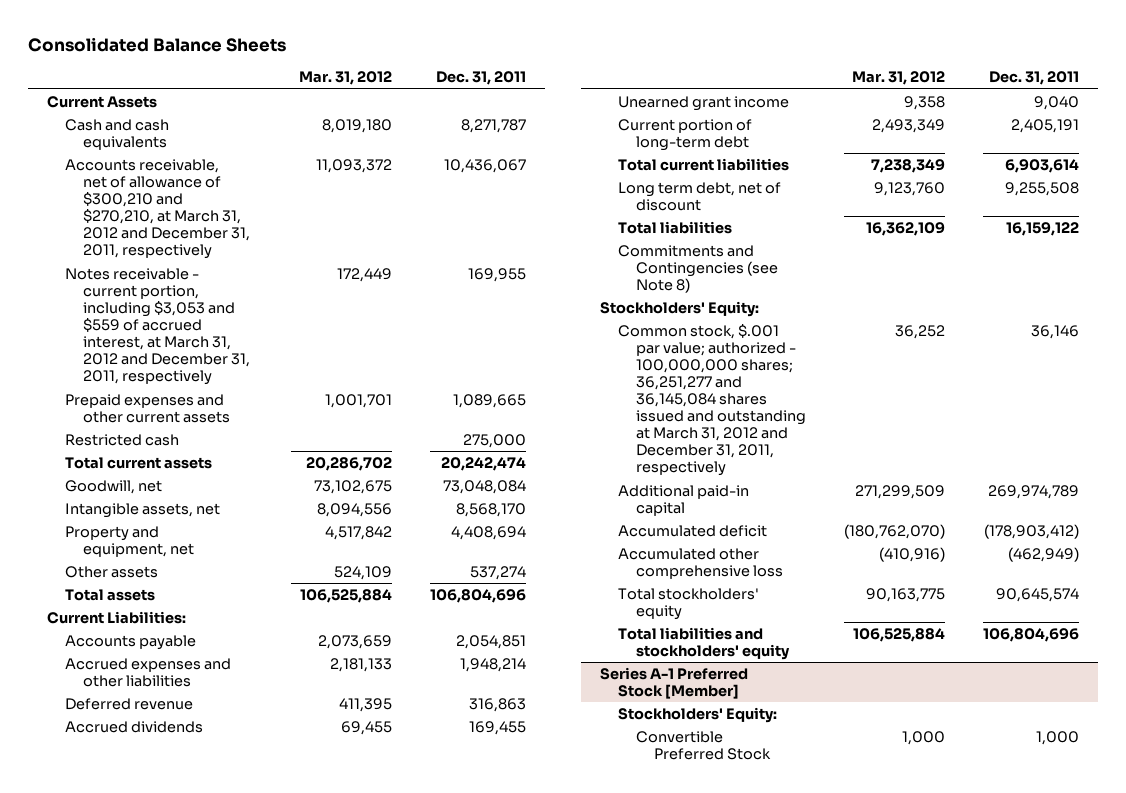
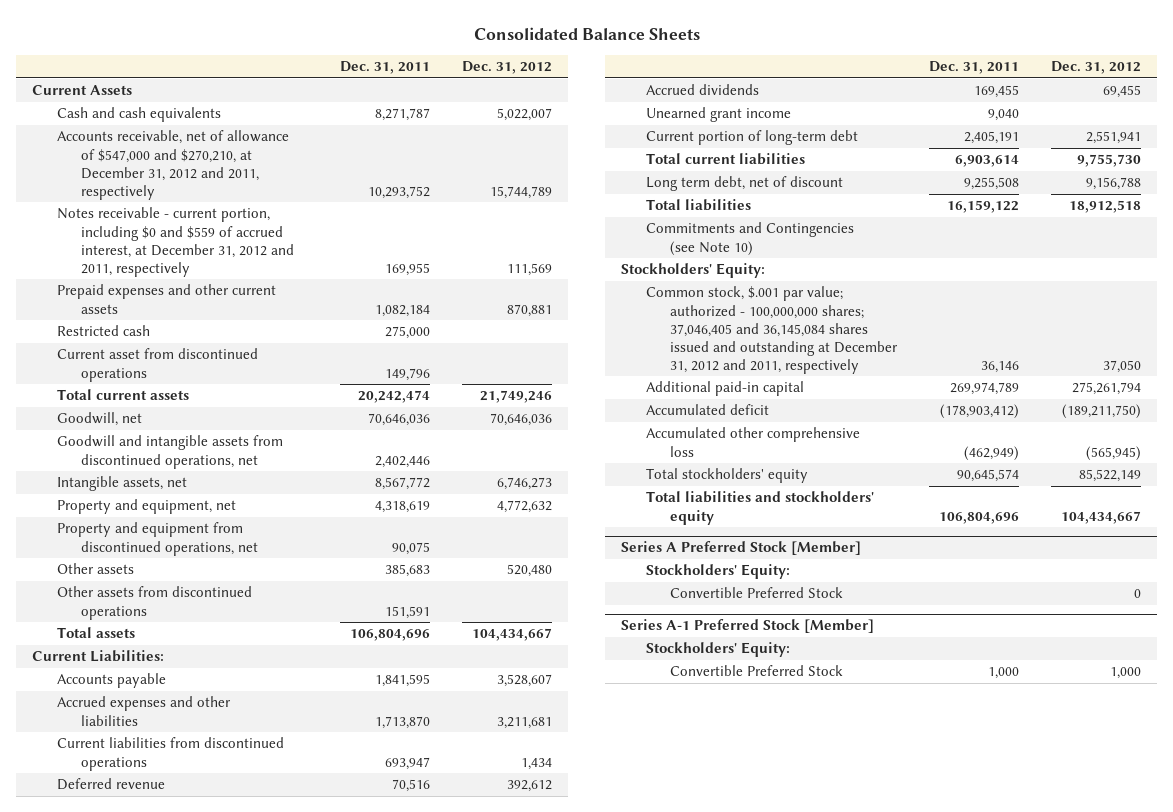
- | Mar. 31, 2012 | Dec. 31, 2011
+ | Dec. 31, 2011 | Dec. 31, 2012
- Accounts receivable, net of allowance of $300,210 and $270,210, at March 31, 2012 and December 31, 2011, respectively | 11,093,372 | 10,436,067
- Notes receivable - current portion, including $3,053 and $559 of accrued interest, at March 31, 2012 and December 31, 2011, respectively | 172,449 | 169,955
- Prepaid expenses and other current assets | 1,001,701 | 1,089,665
+ Accounts receivable, net of allowance of $547,000 and $270,210, at December 31, 2012 and 2011, respectively | 10,293,752 | 15,744,789
+ Notes receivable - current portion, including $0 and $559 of accrued interest, at December 31, 2012 and 2011, respectively | 169,955 | 111,569
+ Prepaid expenses and other current assets | 1,082,184 | 870,881
+ Current asset from discontinued operations | 149,796 |
- Goodwill, net | 73,102,675 | 73,048,084
- Intangible assets, net | 8,094,556 | 8,568,170
- Property and equipment, net | 4,517,842 | 4,408,694
- Other assets | 524,109 | 537,274
+ Goodwill, net | 70,646,036 | 70,646,036
+ Goodwill and intangible assets from discontinued operations, net | 2,402,446 |
+ Intangible assets, net | 8,567,772 | 6,746,273
+ Property and equipment, net | 4,318,619 | 4,772,632
+ Property and equipment from discontinued operations, net | 90,075 |
+ Other assets | 385,683 | 520,480
+ Other assets from discontinued operations | 151,591 |
- Accounts payable | 2,073,659 | 2,054,851
- Accrued expenses and other liabilities | 2,181,133 | 1,948,214
- Deferred revenue | 411,395 | 316,863
+ Accounts payable | 1,841,595 | 3,528,607
+ Accrued expenses and other liabilities | 1,713,870 | 3,211,681
+ Current liabilities from discontinued operations | 693,947 | 1,434
+ Deferred revenue | 70,516 | 392,612
- Commitments and Contingencies (see Note 8)
+ Commitments and Contingencies (see Note 10)
- Common stock, $.001 par value; authorized - 100,000,000 shares; 36,251,277 and 36,145,084 shares issued and outstanding at March 31, 2012 and December 31, 2011, respectively | 36,252 | 36,146
+ Common stock, $.001 par value; authorized - 100,000,000 shares; 37,046,405 and 36,145,084 shares issued and outstanding at December 31, 2012 and 2011, respectively | 36,146 | 37,050
+ Series A Preferred Stock [Member]
+ Stockholders' Equity:
+ Convertible Preferred Stock | | 0

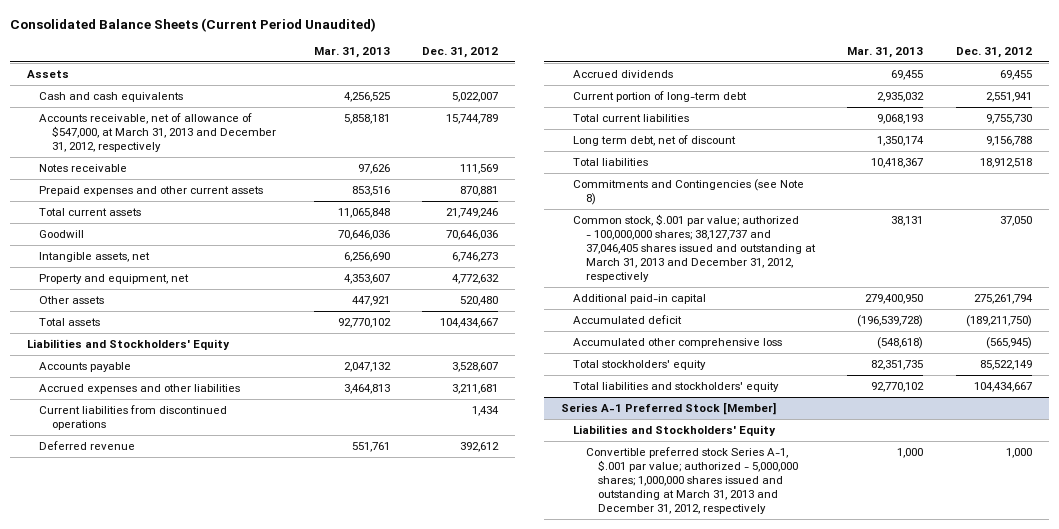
- Consolidated Balance Sheets
+ Consolidated Balance Sheets (Current Period Unaudited)
- | Dec. 31, 2011 | Dec. 31, 2012
+ | Mar. 31, 2013 | Dec. 31, 2012
- Current Assets
+ Assets
- Accounts receivable, net of allowance of $547,000 and $270,210, at December 31, 2012 and 2011, respectively | 10,293,752 | 15,744,789
- Notes receivable - current portion, including $0 and $559 of accrued interest, at December 31, 2012 and 2011, respectively | 169,955 | 111,569
+ Accounts receivable, net of allowance of $547,000, at March 31, 2013 and December 31, 2012, respectively | 5,858,181 | 15,744,789
+ Notes receivable | 97,626 | 111,569
- Restricted cash | 275,000 |
- Current asset from discontinued operations | 149,796 |
- Goodwill, net | 70,646,036 | 70,646,036
- Goodwill and intangible assets from discontinued operations, net | 2,402,446 |
+ Goodwill | 70,646,036 | 70,646,036
- Property and equipment from discontinued operations, net | 90,075 |
- Other assets from discontinued operations | 151,591 |
- Current Liabilities:
+ Liabilities and Stockholders' Equity
- Unearned grant income | 9,040 |
- Commitments and Contingencies (see Note 10)
- Stockholders' Equity:
- Common stock, $.001 par value; authorized - 100,000,000 shares; 37,046,405 and 36,145,084 shares issued and outstanding at December 31, 2012 and 2011, respectively | 36,146 | 37,050
+ Commitments and Contingencies (see Note 8)
+ Common stock, $.001 par value; authorized - 100,000,000 shares; 38,127,737 and 37,046,405 shares issued and outstanding at March 31, 2013 and December 31, 2012, respectively | 38,131 | 37,050
- Series A Preferred Stock [Member]
- Stockholders' Equity:
- Convertible Preferred Stock | | 0
@ Series A-1 Preferred Stock [Member]
- Stockholders' Equity:
- Convertible Preferred Stock | 1,000 | 1,000
+ Liabilities and Stockholders' Equity
+ Convertible preferred stock Series A-1, $.001 par value; authorized - 5,000,000 shares; 1,000,000 shares issued and outstanding at March 31, 2013 and December 31, 2012, respectively | 1,000 | 1,000

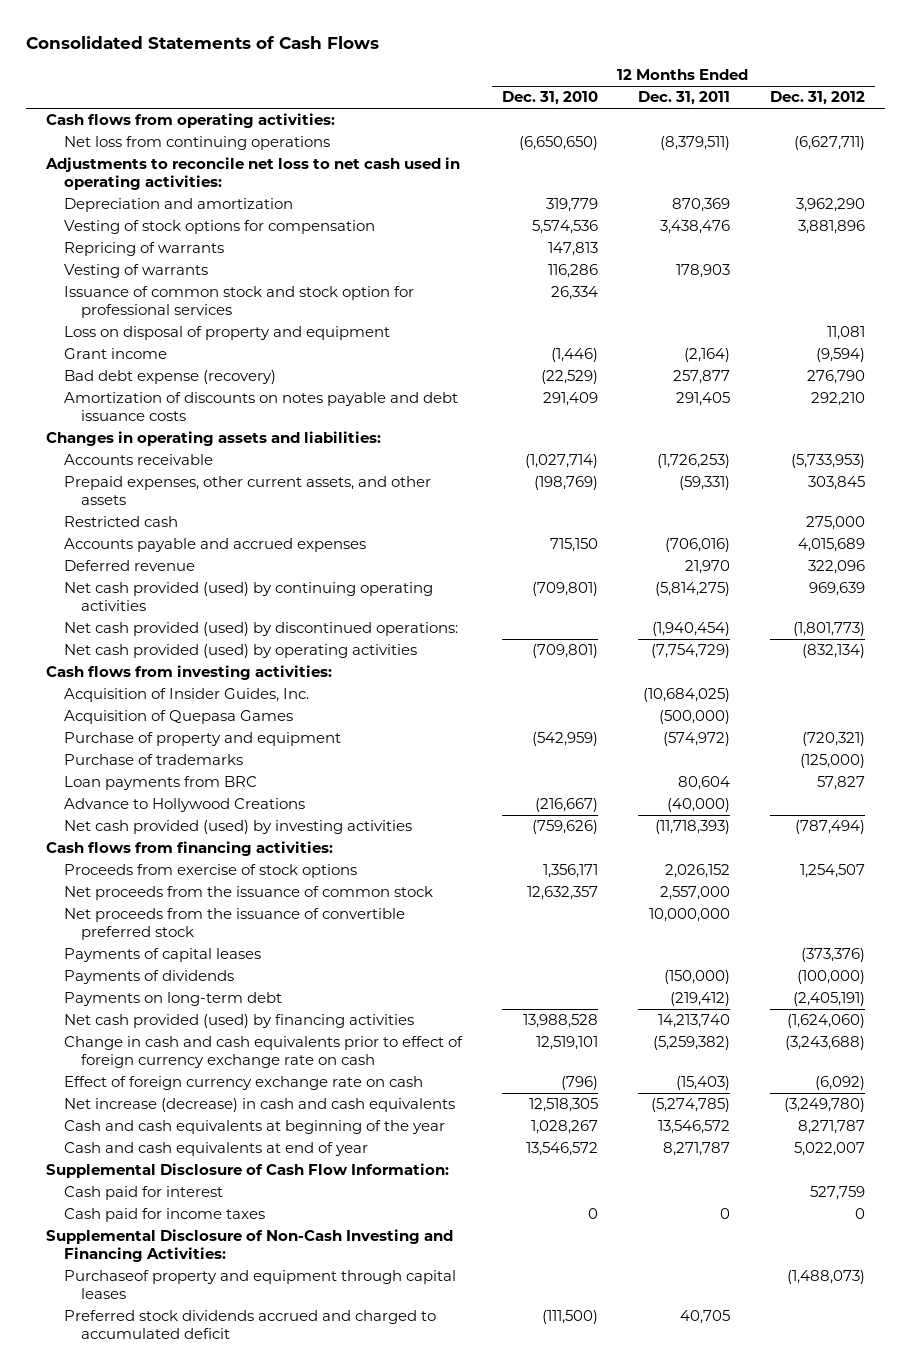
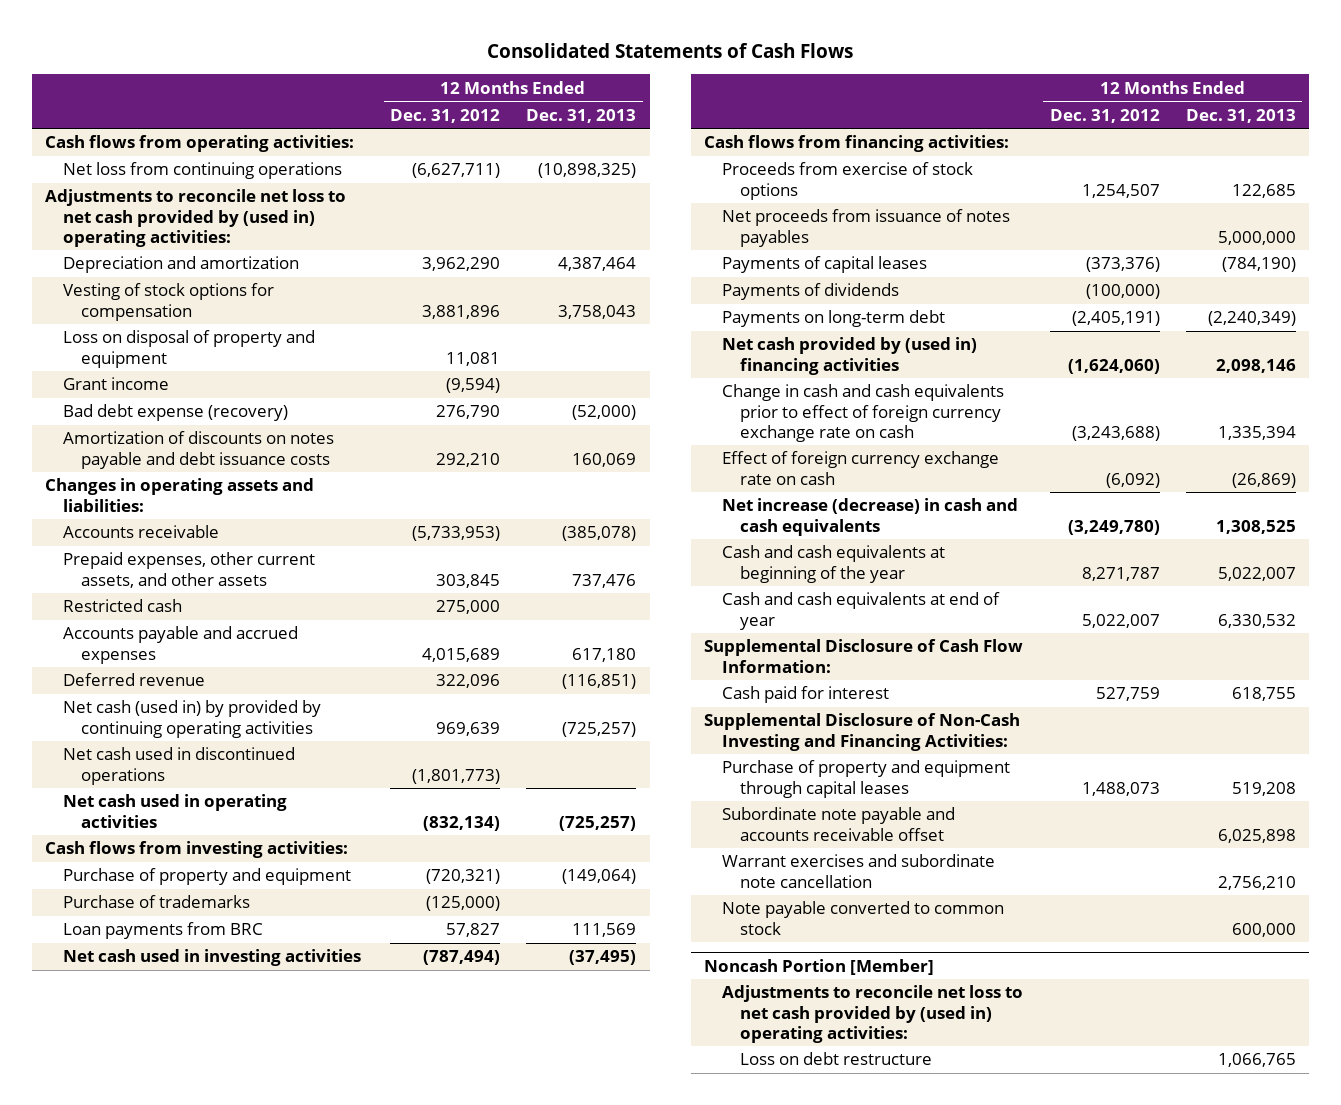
- | 12 Months Ended Dec. 31, 2010 | 12 Months Ended Dec. 31, 2011 | 12 Months Ended Dec. 31, 2012
+ | 12 Months Ended Dec. 31, 2012 | 12 Months Ended Dec. 31, 2013
- Adjustments to reconcile net loss to net cash used in operating activities:
+ Adjustments to reconcile net loss to net cash provided by (used in) operating activities:
- Repricing of warrants | 147,813 | |
- Vesting of warrants | 116,286 | 178,903 |
- Issuance of common stock and stock option for professional services | 26,334 | |
- Net cash provided (used) by continuing operating activities | (709,801) | (5,814,275) | 969,639
- Net cash provided (used) by discontinued operations: | | (1,940,454) | (1,801,773)
- Net cash provided (used) by operating activities | (709,801) | (7,754,729) | (832,134)
+ Net cash (used in) by provided by continuing operating activities | 969,639 | (725,257)
+ Net cash used in discontinued operations | (1,801,773) |
+ Net cash used in operating activities | (832,134) | (725,257)
- Acquisition of Insider Guides, Inc. | | (10,684,025) |
- Acquisition of Quepasa Games | | (500,000) |
- Advance to Hollywood Creations | (216,667) | (40,000) |
- Net cash provided (used) by investing activities | (759,626) | (11,718,393) | (787,494)
+ Net cash used in investing activities | (787,494) | (37,495)
- Net proceeds from the issuance of common stock | 12,632,357 | 2,557,000 |
- Net proceeds from the issuance of convertible preferred stock | | 10,000,000 |
+ Net proceeds from issuance of notes payables | | 5,000,000
- Net cash provided (used) by financing activities | 13,988,528 | 14,213,740 | (1,624,060)
+ Net cash provided by (used in) financing activities | (1,624,060) | 2,098,146
- Cash paid for income taxes | 0 | 0 | 0
- Purchaseof property and equipment through capital leases | | | (1,488,073)
- Preferred stock dividends accrued and charged to accumulated deficit | (111,500) | 40,705 |
+ Purchase of property and equipment through capital leases | 1,488,073 | 519,208
+ Subordinate note payable and accounts receivable offset | | 6,025,898
+ Warrant exercises and subordinate note cancellation | | 2,756,210
+ Note payable converted to common stock | | 600,000
+ Noncash Portion [Member]
+ Adjustments to reconcile net loss to net cash provided by (used in) operating activities:
+ Loss on debt restructure | | 1,066,765

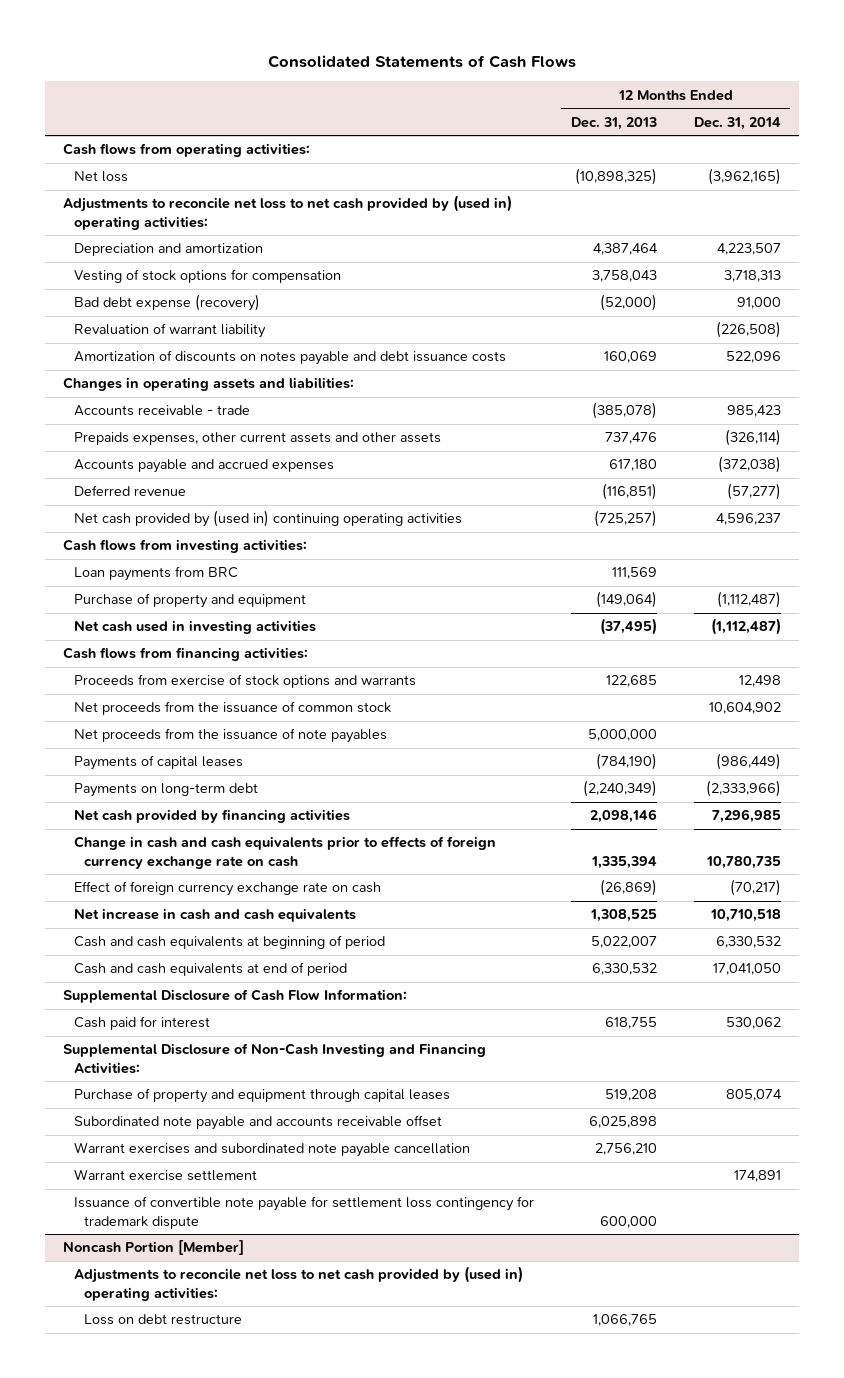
- | 12 Months Ended Dec. 31, 2012 | 12 Months Ended Dec. 31, 2013
+ | 12 Months Ended Dec. 31, 2013 | 12 Months Ended Dec. 31, 2014
- Net loss from continuing operations | (6,627,711) | (10,898,325)
+ Net loss | (10,898,325) | (3,962,165)
- Loss on disposal of property and equipment | 11,081 |
- Grant income | (9,594) |
+ Revaluation of warrant liability | | (226,508)
- Accounts receivable | (5,733,953) | (385,078)
- Prepaid expenses, other current assets, and other assets | 303,845 | 737,476
- Restricted cash | 275,000 |
+ Accounts receivable - trade | (385,078) | 985,423
+ Prepaids expenses, other current assets and other assets | 737,476 | (326,114)
- Net cash (used in) by provided by continuing operating activities | 969,639 | (725,257)
- Net cash used in discontinued operations | (1,801,773) |
- Net cash used in operating activities | (832,134) | (725,257)
+ Net cash provided by (used in) continuing operating activities | (725,257) | 4,596,237
- Purchase of trademarks | (125,000) |
moved down: Purchase of property and equipment | (149,064) | (1,112,487)
- Proceeds from exercise of stock options | 1,254,507 | 122,685
- Net proceeds from issuance of notes payables | | 5,000,000
+ Proceeds from exercise of stock options and warrants | 122,685 | 12,498
+ Net proceeds from the issuance of common stock | | 10,604,902
+ Net proceeds from the issuance of note payables | 5,000,000 |
- Payments of dividends | (100,000) |
- Net cash provided by (used in) financing activities | (1,624,060) | 2,098,146
- Change in cash and cash equivalents prior to effect of foreign currency exchange rate on cash | (3,243,688) | 1,335,394
+ Net cash provided by financing activities | 2,098,146 | 7,296,985
+ Change in cash and cash equivalents prior to effects of foreign currency exchange rate on cash | 1,335,394 | 10,780,735
- Net increase (decrease) in cash and cash equivalents | (3,249,780) | 1,308,525
- Cash and cash equivalents at beginning of the year | 8,271,787 | 5,022,007
- Cash and cash equivalents at end of year | 5,022,007 | 6,330,532
+ Net increase in cash and cash equivalents | 1,308,525 | 10,710,518
+ Cash and cash equivalents at beginning of period | 5,022,007 | 6,330,532
+ Cash and cash equivalents at end of period | 6,330,532 | 17,041,050
- Subordinate note payable and accounts receivable offset | | 6,025,898
- Warrant exercises and subordinate note cancellation | | 2,756,210
- Note payable converted to common stock | | 600,000
+ Subordinated note payable and accounts receivable offset | 6,025,898 |
+ Warrant exercises and subordinated note payable cancellation | 2,756,210 |
+ Warrant exercise settlement | | 174,891
+ Issuance of convertible note payable for settlement loss contingency for trademark dispute | 600,000 |

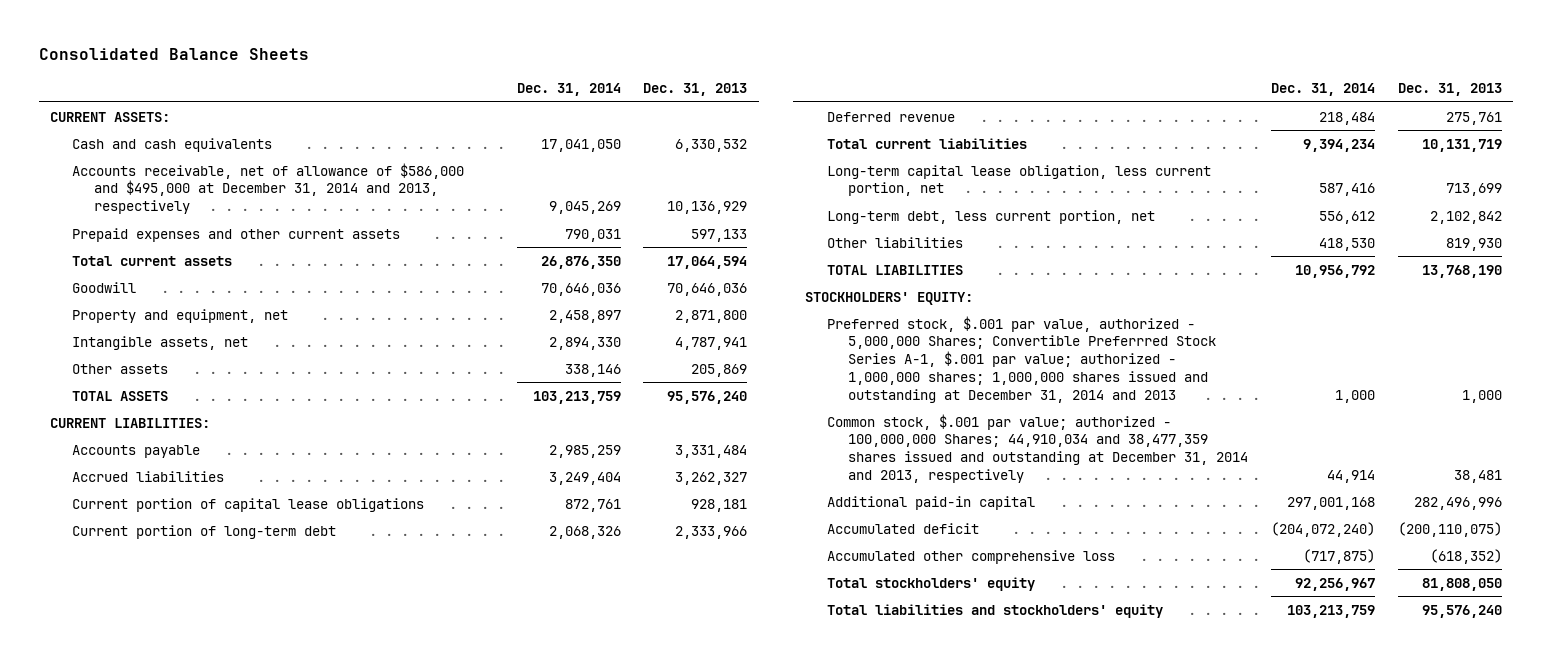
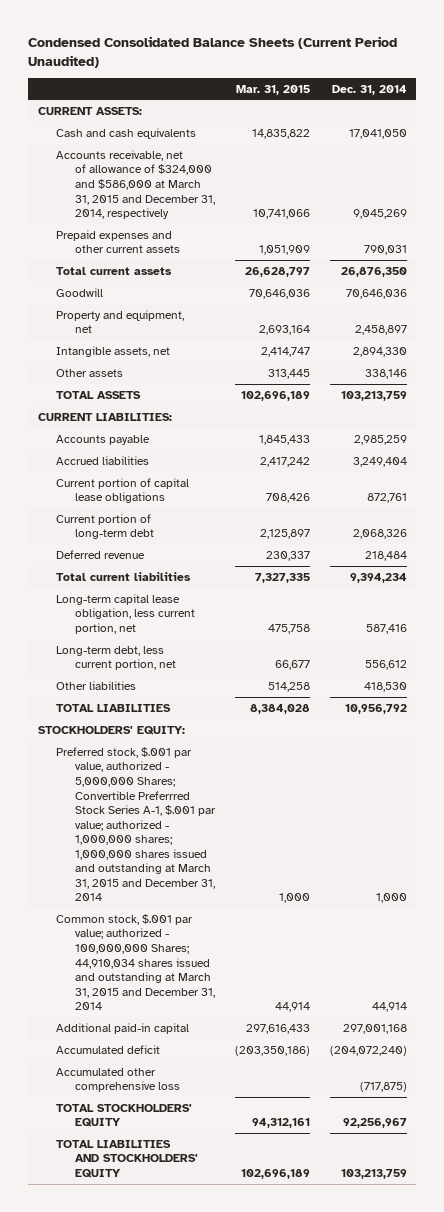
- Consolidated Balance Sheets
+ Condensed Consolidated Balance Sheets (Current Period Unaudited)
- | Dec. 31, 2014 | Dec. 31, 2013
+ | Mar. 31, 2015 | Dec. 31, 2014
- Accounts receivable, net of allowance of $586,000 and $495,000 at December 31, 2014 and 2013, respectively | 9,045,269 | 10,136,929
+ Accounts receivable, net of allowance of $324,000 and $586,000 at March 31, 2015 and December 31, 2014, respectively | 10,741,066 | 9,045,269
- Preferred stock, $.001 par value, authorized - 5,000,000 Shares; Convertible Preferrred Stock Series A-1, $.001 par value; authorized - 1,000,000 shares; 1,000,000 shares issued and outstanding at December 31, 2014 and 2013 | 1,000 | 1,000
- Common stock, $.001 par value; authorized - 100,000,000 Shares; 44,910,034 and 38,477,359 shares issued and outstanding at December 31, 2014 and 2013, respectively | 44,914 | 38,481
+ Preferred stock, $.001 par value, authorized - 5,000,000 Shares; Convertible Preferrred Stock Series A-1, $.001 par value; authorized - 1,000,000 shares; 1,000,000 shares issued and outstanding at March 31, 2015 and December 31, 2014 | 1,000 | 1,000
+ Common stock, $.001 par value; authorized - 100,000,000 Shares; 44,910,034 shares issued and outstanding at March 31, 2015 and December 31, 2014 | 44,914 | 44,914
- Total stockholders' equity | 92,256,967 | 81,808,050
- Total liabilities and stockholders' equity | 103,213,759 | 95,576,240
+ TOTAL STOCKHOLDERS' EQUITY | 94,312,161 | 92,256,967
+ TOTAL LIABILITIES AND STOCKHOLDERS' EQUITY | 102,696,189 | 103,213,759

